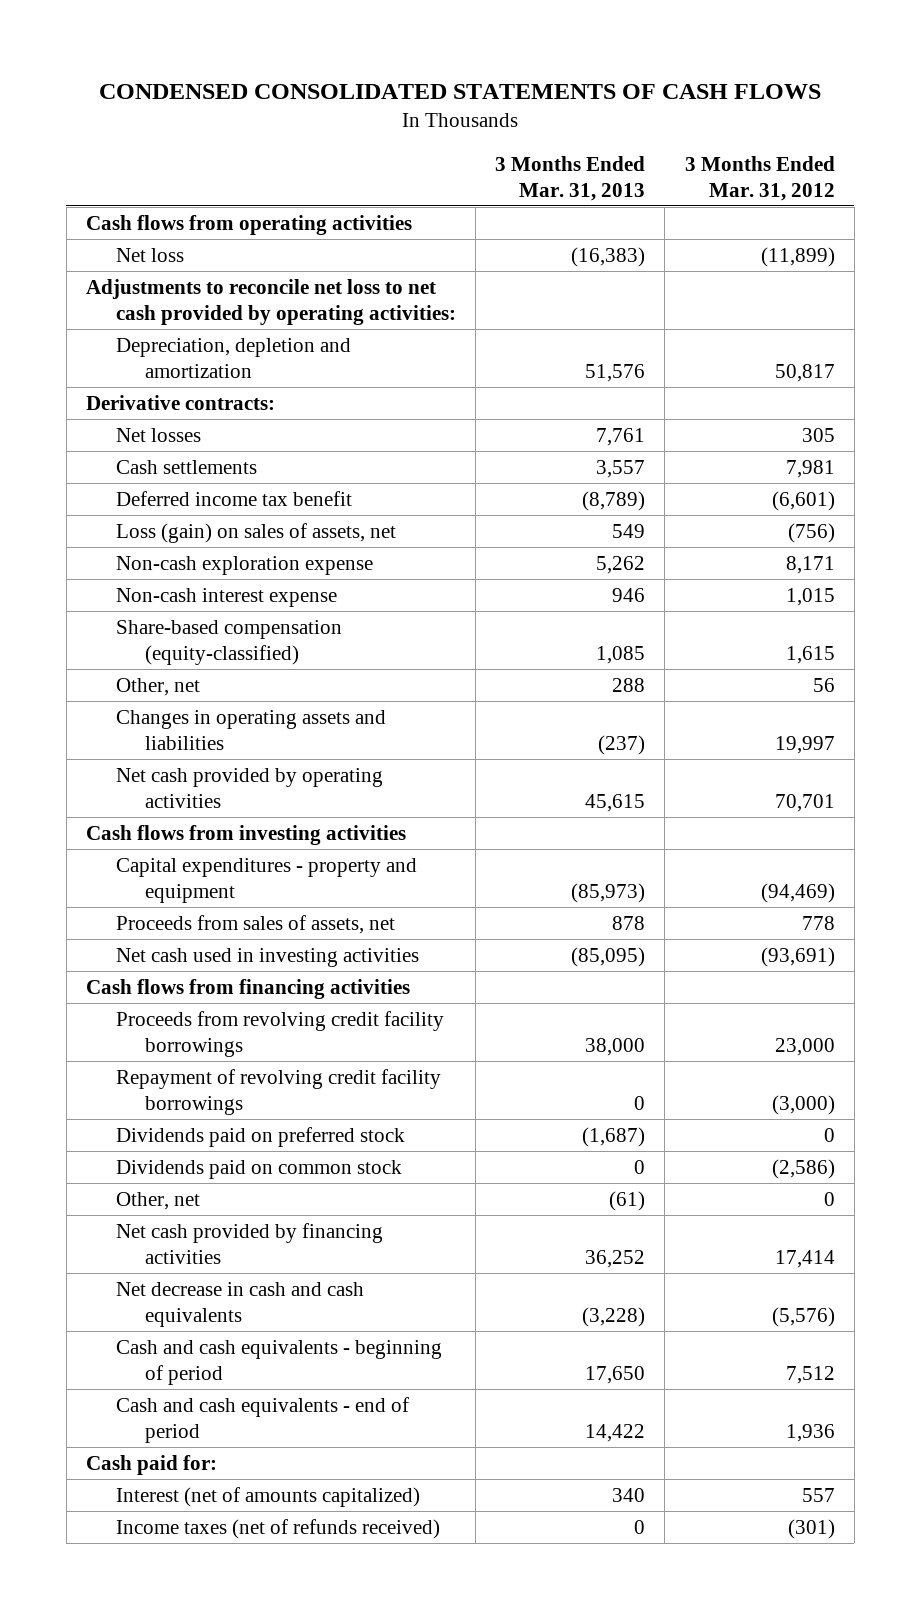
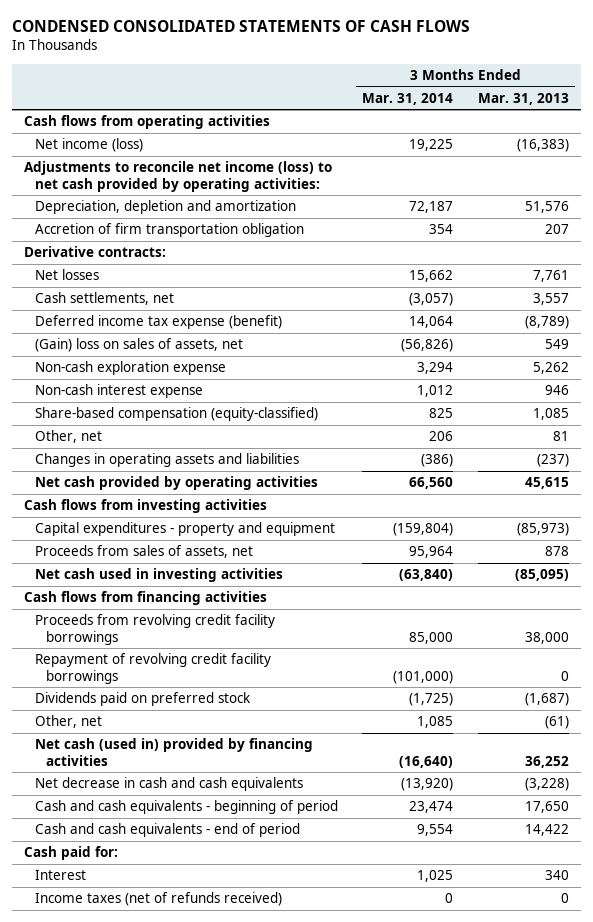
- | 3 Months Ended Mar. 31, 2013 | 3 Months Ended Mar. 31, 2012
+ | 3 Months Ended Mar. 31, 2014 | 3 Months Ended Mar. 31, 2013
- Net loss | (16,383) | (11,899)
- Adjustments to reconcile net loss to net cash provided by operating activities:
+ Net income (loss) | 19,225 | (16,383)
+ Adjustments to reconcile net income (loss) to net cash provided by operating activities:
+ Accretion of firm transportation obligation | 354 | 207
- Cash settlements | 3,557 | 7,981
- Deferred income tax benefit | (8,789) | (6,601)
- Loss (gain) on sales of assets, net | 549 | (756)
+ Cash settlements, net | (3,057) | 3,557
+ Deferred income tax expense (benefit) | 14,064 | (8,789)
+ (Gain) loss on sales of assets, net | (56,826) | 549
- Other, net | 288 | 56
+ Other, net | 206 | 81
- Dividends paid on common stock | 0 | (2,586)
- Net cash provided by financing activities | 36,252 | 17,414
+ Net cash (used in) provided by financing activities | (16,640) | 36,252
- Interest (net of amounts capitalized) | 340 | 557
+ Interest | 1,025 | 340

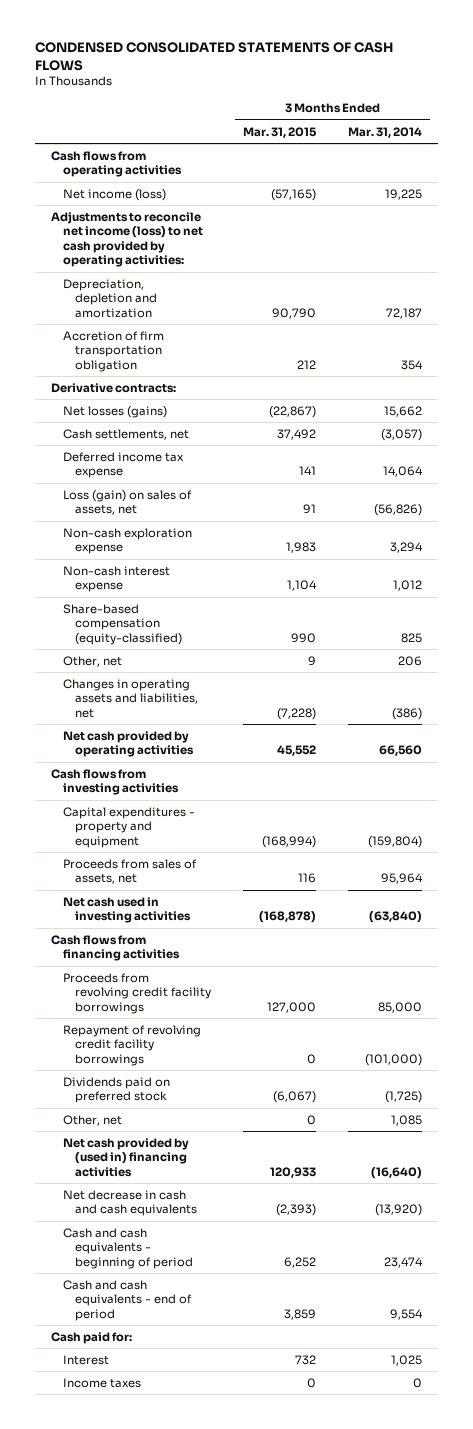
- | 3 Months Ended Mar. 31, 2014 | 3 Months Ended Mar. 31, 2013
+ | 3 Months Ended Mar. 31, 2015 | 3 Months Ended Mar. 31, 2014
- Net losses | 15,662 | 7,761
+ Net losses (gains) | (22,867) | 15,662
- Deferred income tax expense (benefit) | 14,064 | (8,789)
- (Gain) loss on sales of assets, net | (56,826) | 549
+ Deferred income tax expense | 141 | 14,064
+ Loss (gain) on sales of assets, net | 91 | (56,826)
- Changes in operating assets and liabilities | (386) | (237)
+ Changes in operating assets and liabilities, net | (7,228) | (386)
- Net cash (used in) provided by financing activities | (16,640) | 36,252
+ Net cash provided by (used in) financing activities | 120,933 | (16,640)
- Income taxes (net of refunds received) | 0 | 0
+ Income taxes | 0 | 0

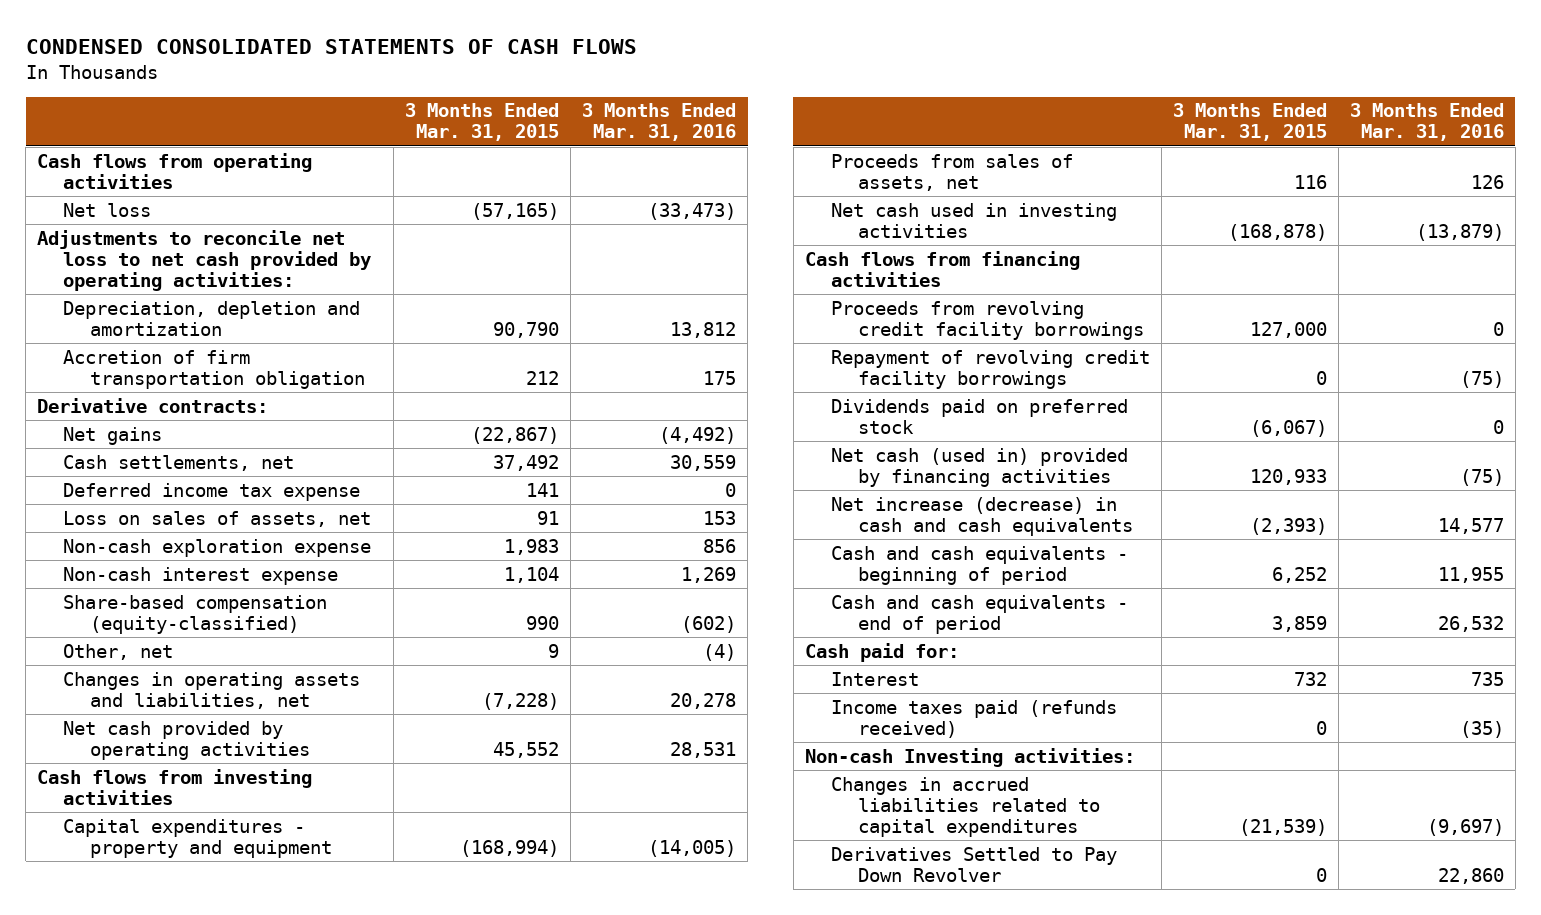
- | 3 Months Ended Mar. 31, 2015 | 3 Months Ended Mar. 31, 2014
+ | 3 Months Ended Mar. 31, 2015 | 3 Months Ended Mar. 31, 2016
- Net income (loss) | (57,165) | 19,225
- Adjustments to reconcile net income (loss) to net cash provided by operating activities:
+ Net loss | (57,165) | (33,473)
+ Adjustments to reconcile net loss to net cash provided by operating activities:
- Net losses (gains) | (22,867) | 15,662
+ Net gains | (22,867) | (4,492)
- Loss (gain) on sales of assets, net | 91 | (56,826)
+ Loss on sales of assets, net | 91 | 153
- Other, net | 0 | 1,085
- Net cash provided by (used in) financing activities | 120,933 | (16,640)
- Net decrease in cash and cash equivalents | (2,393) | (13,920)
+ Net cash (used in) provided by financing activities | 120,933 | (75)
+ Net increase (decrease) in cash and cash equivalents | (2,393) | 14,577
- Income taxes | 0 | 0
+ Income taxes paid (refunds received) | 0 | (35)
+ Non-cash Investing activities:
+ Changes in accrued liabilities related to capital expenditures | (21,539) | (9,697)
+ Derivatives Settled to Pay Down Revolver | 0 | 22,860

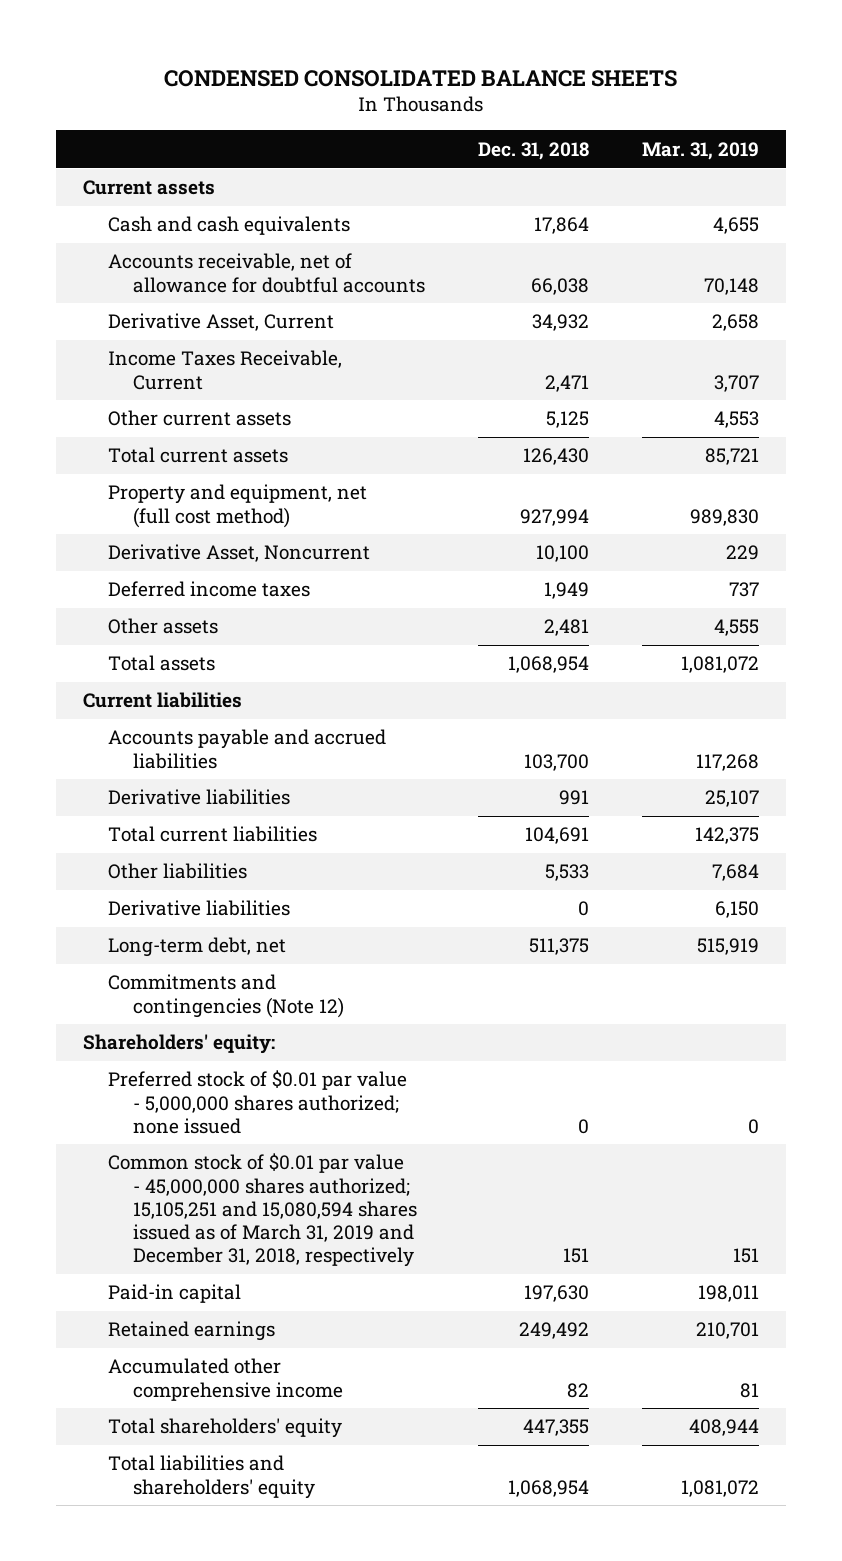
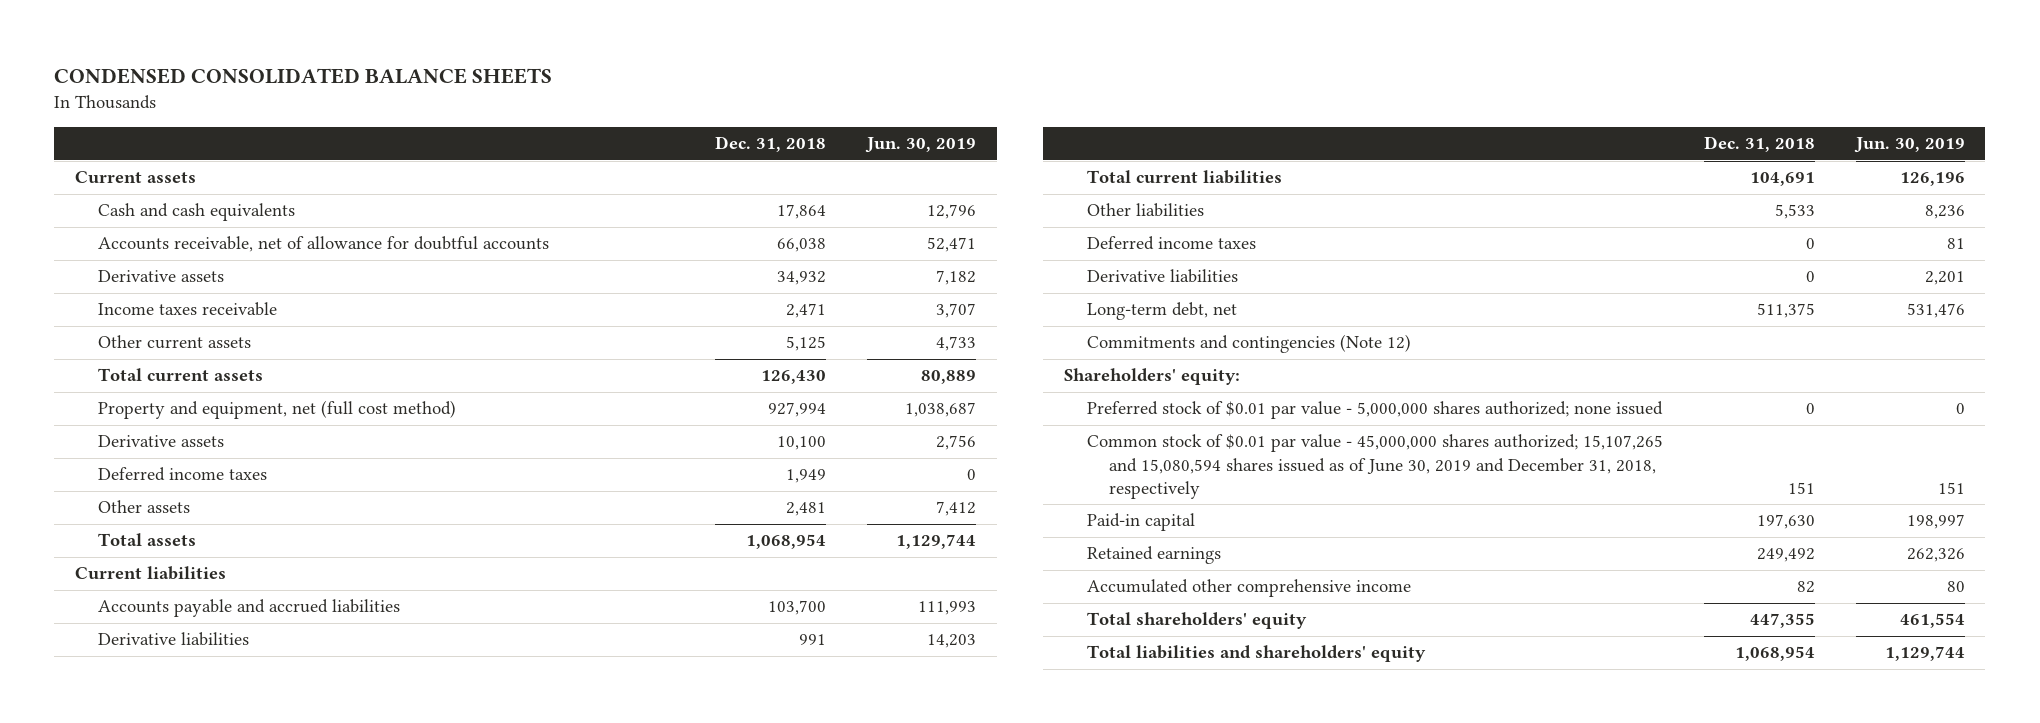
- | Dec. 31, 2018 | Mar. 31, 2019
+ | Dec. 31, 2018 | Jun. 30, 2019
- Derivative Asset, Current | 34,932 | 2,658
- Income Taxes Receivable, Current | 2,471 | 3,707
+ Derivative assets | 34,932 | 7,182
+ Income taxes receivable | 2,471 | 3,707
- Derivative Asset, Noncurrent | 10,100 | 229
+ Derivative assets | 10,100 | 2,756
+ Deferred income taxes | 0 | 81
- Common stock of $0.01 par value - 45,000,000 shares authorized; 15,105,251 and 15,080,594 shares issued as of March 31, 2019 and December 31, 2018, respectively | 151 | 151
+ Common stock of $0.01 par value - 45,000,000 shares authorized; 15,107,265 and 15,080,594 shares issued as of June 30, 2019 and December 31, 2018, respectively | 151 | 151

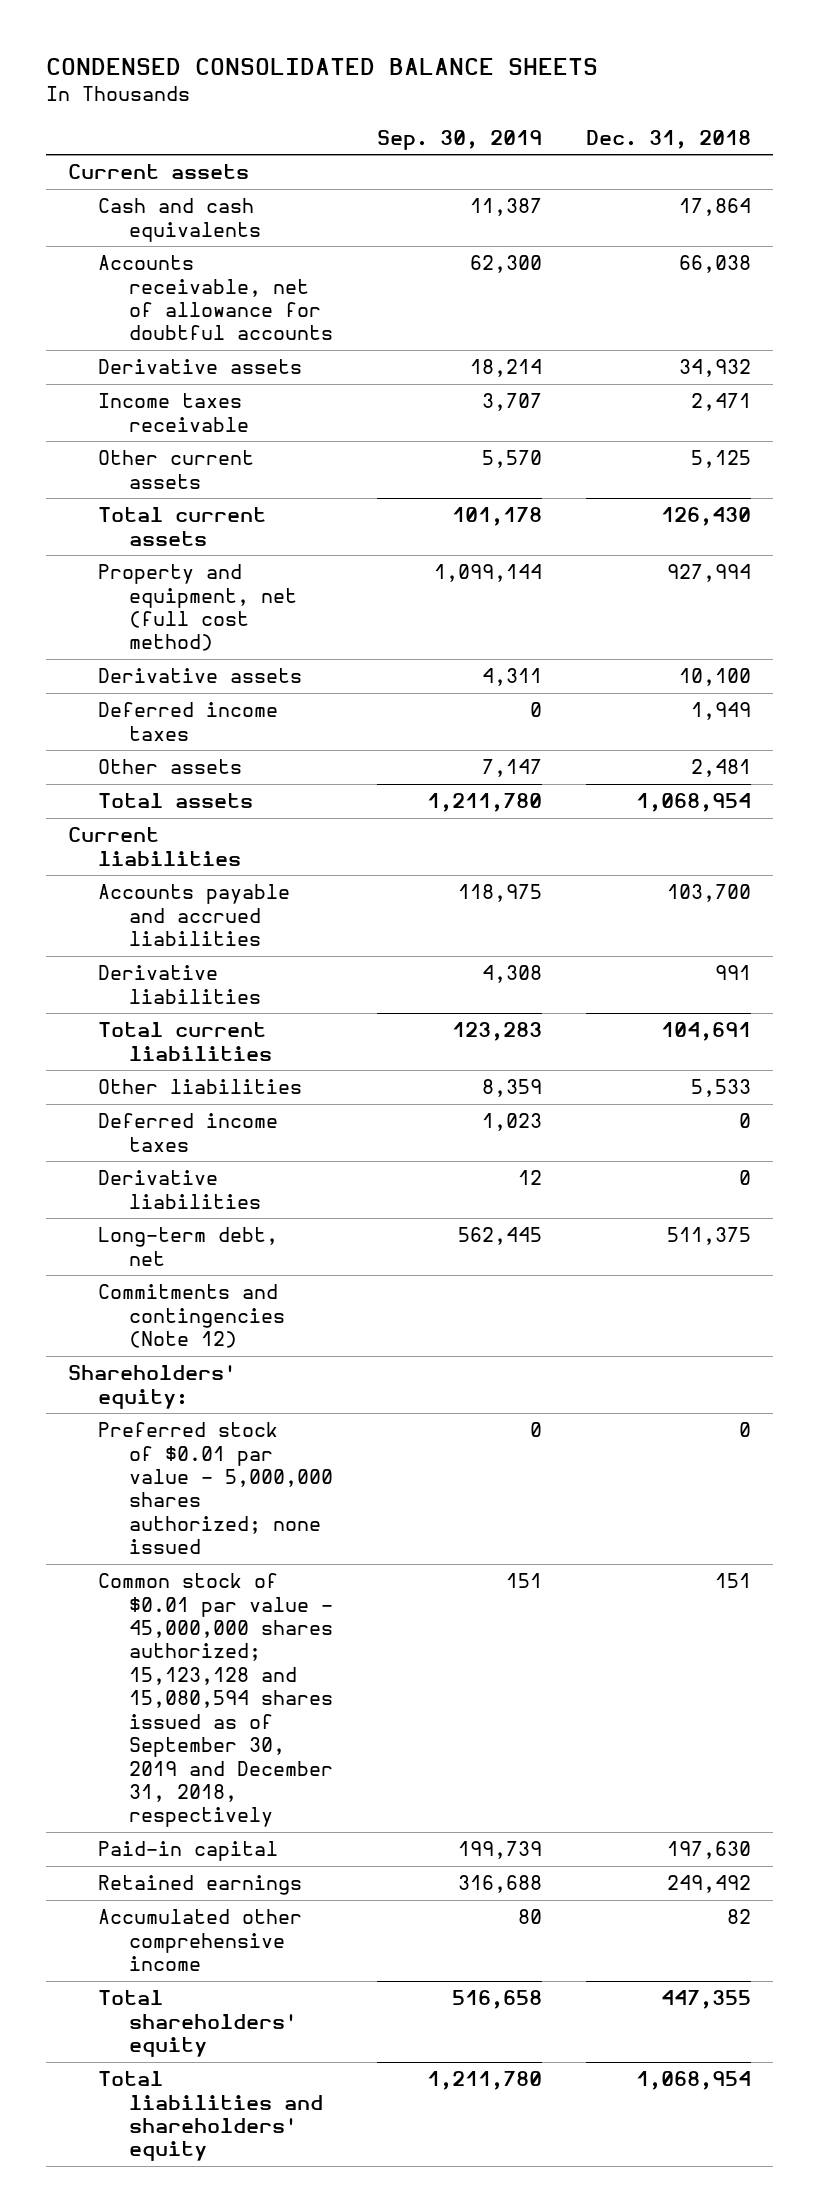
- | Dec. 31, 2018 | Jun. 30, 2019
+ | Sep. 30, 2019 | Dec. 31, 2018
- Common stock of $0.01 par value - 45,000,000 shares authorized; 15,107,265 and 15,080,594 shares issued as of June 30, 2019 and December 31, 2018, respectively | 151 | 151
+ Common stock of $0.01 par value - 45,000,000 shares authorized; 15,123,128 and 15,080,594 shares issued as of September 30, 2019 and December 31, 2018, respectively | 151 | 151

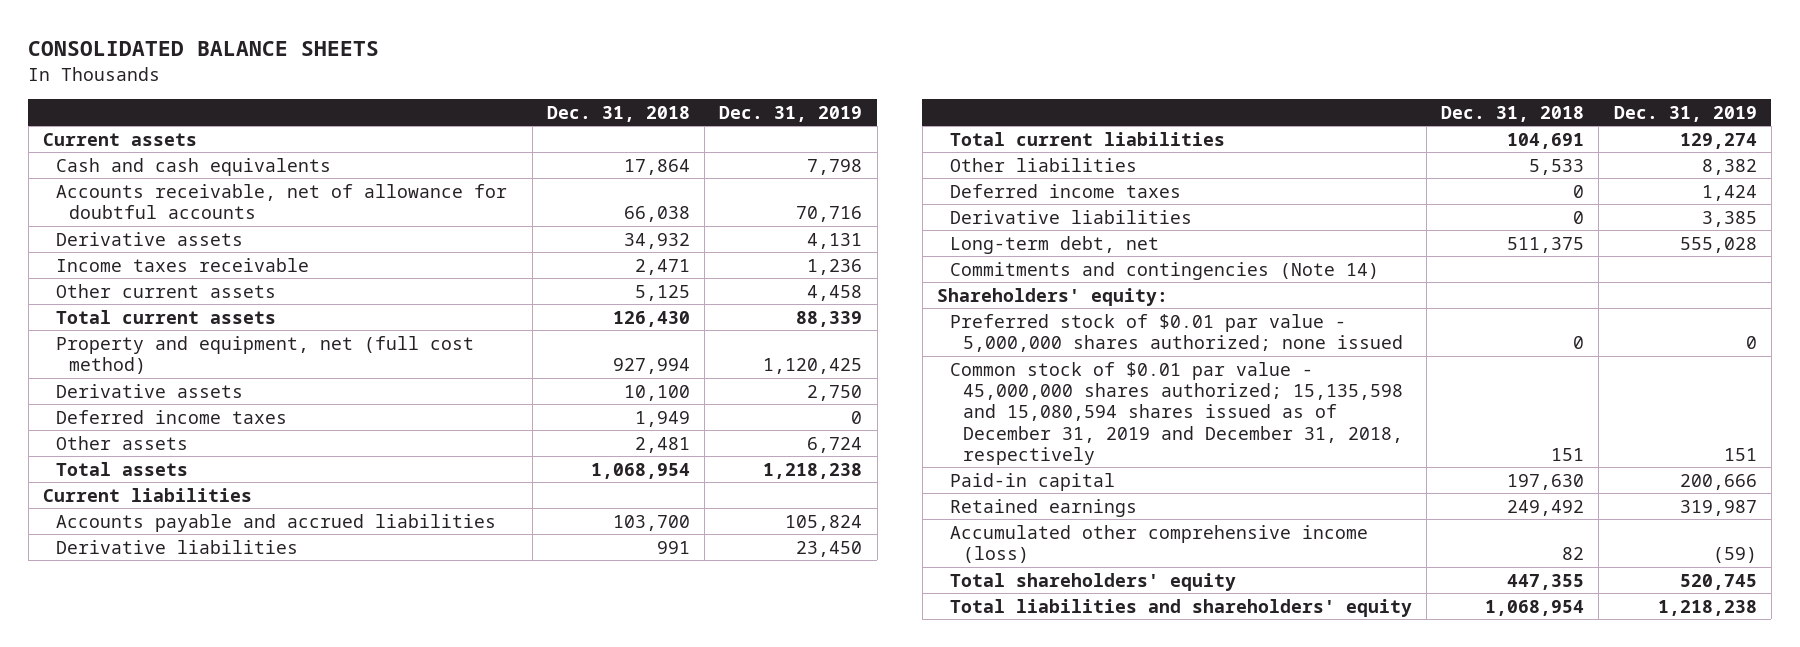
- CONDENSED CONSOLIDATED BALANCE SHEETS
+ CONSOLIDATED BALANCE SHEETS
- | Sep. 30, 2019 | Dec. 31, 2018
+ | Dec. 31, 2018 | Dec. 31, 2019
- Commitments and contingencies (Note 12)
+ Commitments and contingencies (Note 14)
- Common stock of $0.01 par value - 45,000,000 shares authorized; 15,123,128 and 15,080,594 shares issued as of September 30, 2019 and December 31, 2018, respectively | 151 | 151
+ Common stock of $0.01 par value - 45,000,000 shares authorized; 15,135,598 and 15,080,594 shares issued as of December 31, 2019 and December 31, 2018, respectively | 151 | 151
- Accumulated other comprehensive income | 80 | 82
+ Accumulated other comprehensive income (loss) | 82 | (59)

